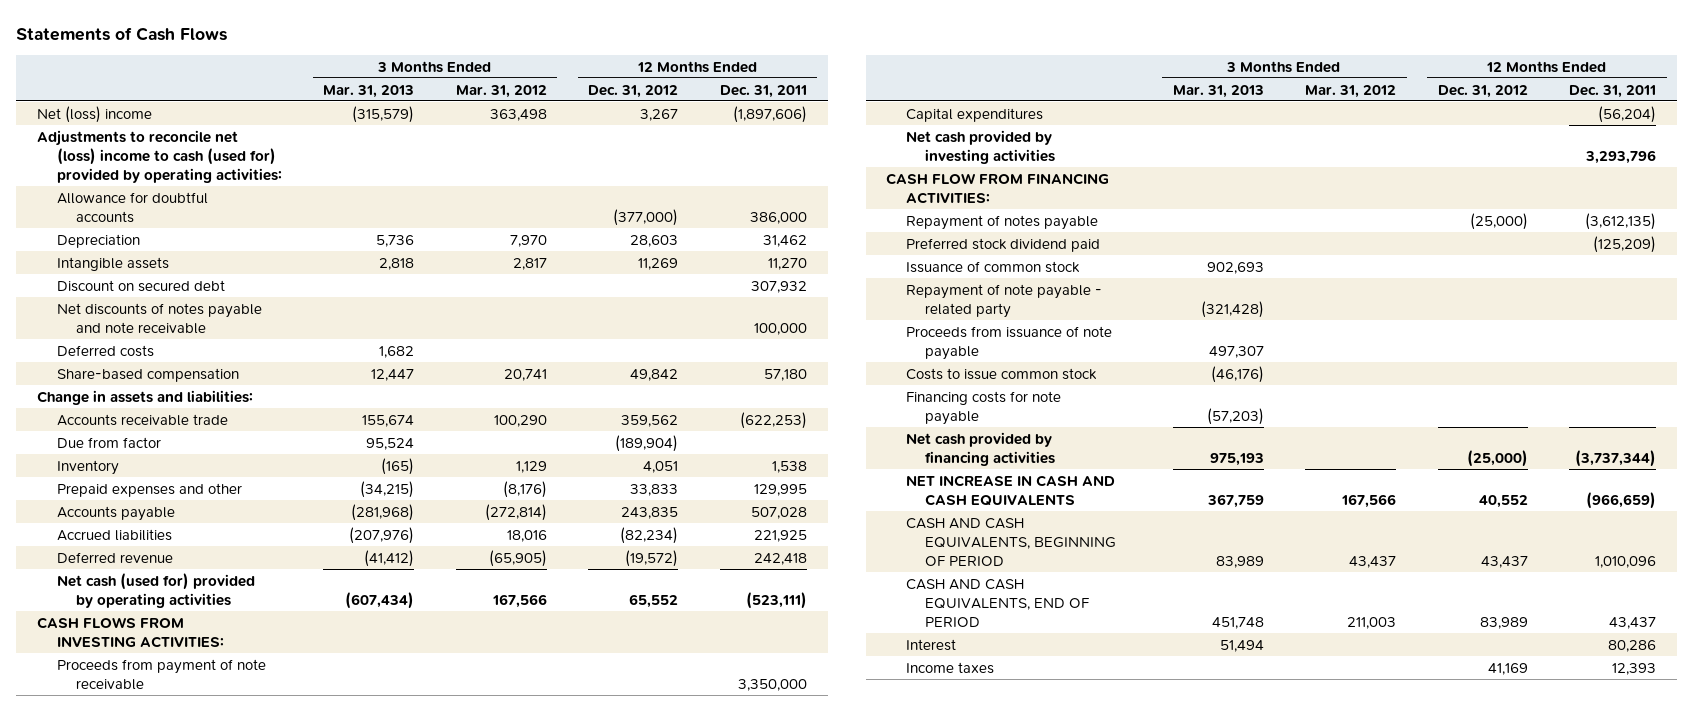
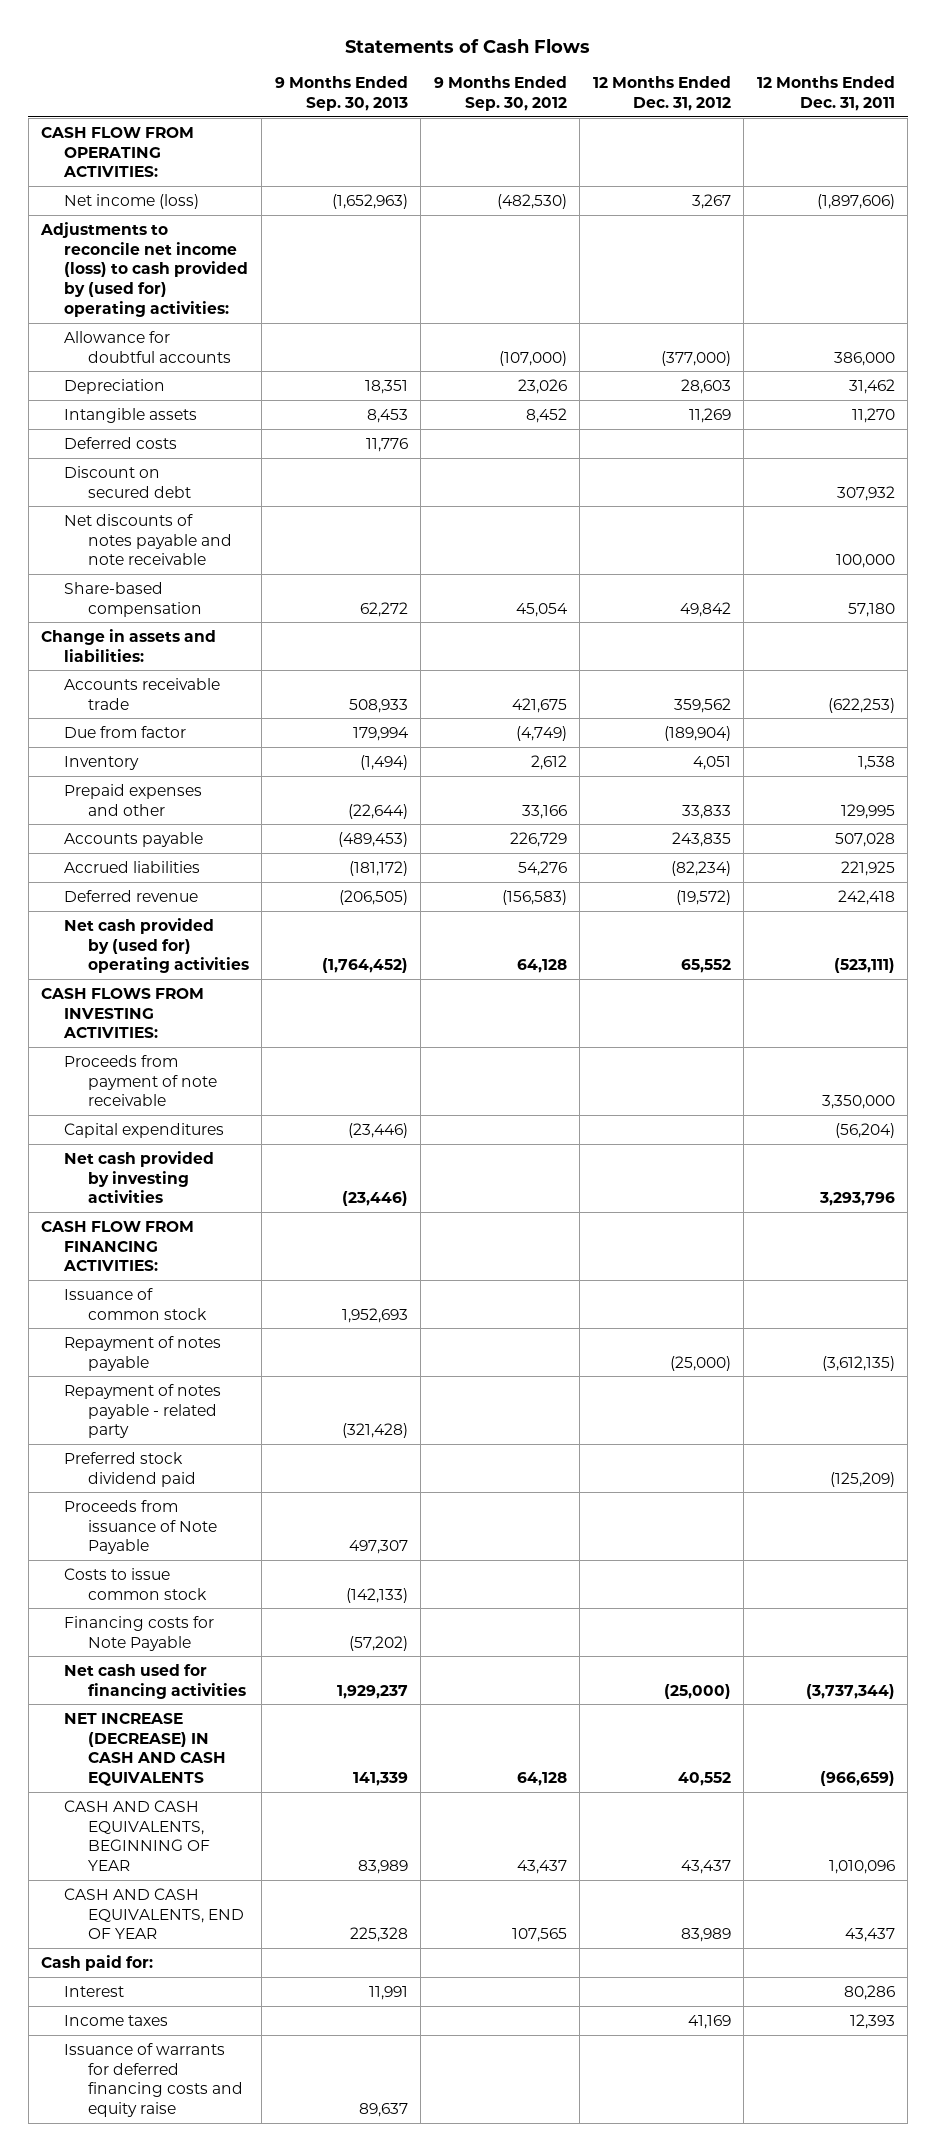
- | 3 Months Ended Mar. 31, 2013 | 3 Months Ended Mar. 31, 2012 | 12 Months Ended Dec. 31, 2012 | 12 Months Ended Dec. 31, 2011
+ | 9 Months Ended Sep. 30, 2013 | 9 Months Ended Sep. 30, 2012 | 12 Months Ended Dec. 31, 2012 | 12 Months Ended Dec. 31, 2011
- Net (loss) income | (315,579) | 363,498 | 3,267 | (1,897,606)
- Adjustments to reconcile net (loss) income to cash (used for) provided by operating activities:
+ CASH FLOW FROM OPERATING ACTIVITIES:
+ Net income (loss) | (1,652,963) | (482,530) | 3,267 | (1,897,606)
+ Adjustments to reconcile net income (loss) to cash provided by (used for) operating activities:
moved up: Deferred costs | 11,776 | | |
- Net cash (used for) provided by operating activities | (607,434) | 167,566 | 65,552 | (523,111)
+ Net cash provided by (used for) operating activities | (1,764,452) | 64,128 | 65,552 | (523,111)
moved up: Issuance of common stock | 1,952,693 | | |
+ Repayment of notes payable - related party | (321,428) | | |
- Repayment of note payable - related party | (321,428) | | |
- Proceeds from issuance of note payable | 497,307 | | |
+ Proceeds from issuance of Note Payable | 497,307 | | |
- Financing costs for note payable | (57,203) | | |
- Net cash provided by financing activities | 975,193 | | (25,000) | (3,737,344)
- NET INCREASE IN CASH AND CASH EQUIVALENTS | 367,759 | 167,566 | 40,552 | (966,659)
- CASH AND CASH EQUIVALENTS, BEGINNING OF PERIOD | 83,989 | 43,437 | 43,437 | 1,010,096
- CASH AND CASH EQUIVALENTS, END OF PERIOD | 451,748 | 211,003 | 83,989 | 43,437
+ Financing costs for Note Payable | (57,202) | | |
+ Net cash used for financing activities | 1,929,237 | | (25,000) | (3,737,344)
+ NET INCREASE (DECREASE) IN CASH AND CASH EQUIVALENTS | 141,339 | 64,128 | 40,552 | (966,659)
+ CASH AND CASH EQUIVALENTS, BEGINNING OF YEAR | 83,989 | 43,437 | 43,437 | 1,010,096
+ CASH AND CASH EQUIVALENTS, END OF YEAR | 225,328 | 107,565 | 83,989 | 43,437
+ Cash paid for:
+ Issuance of warrants for deferred financing costs and equity raise | 89,637 | | |

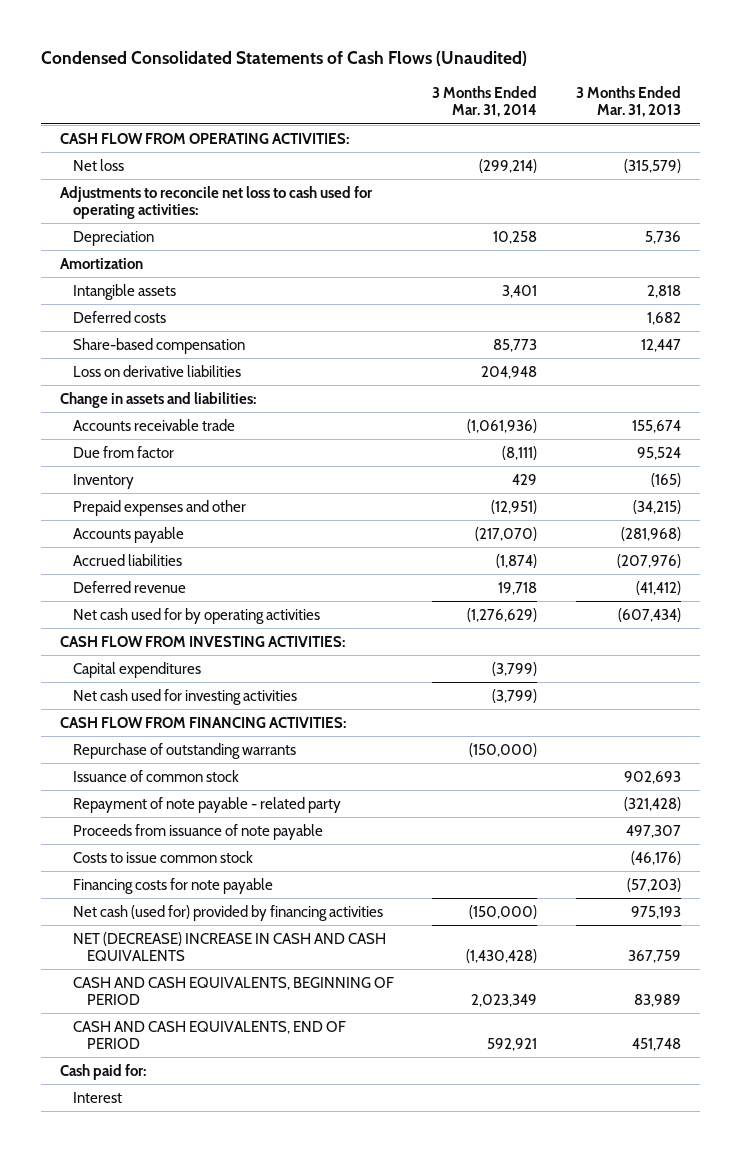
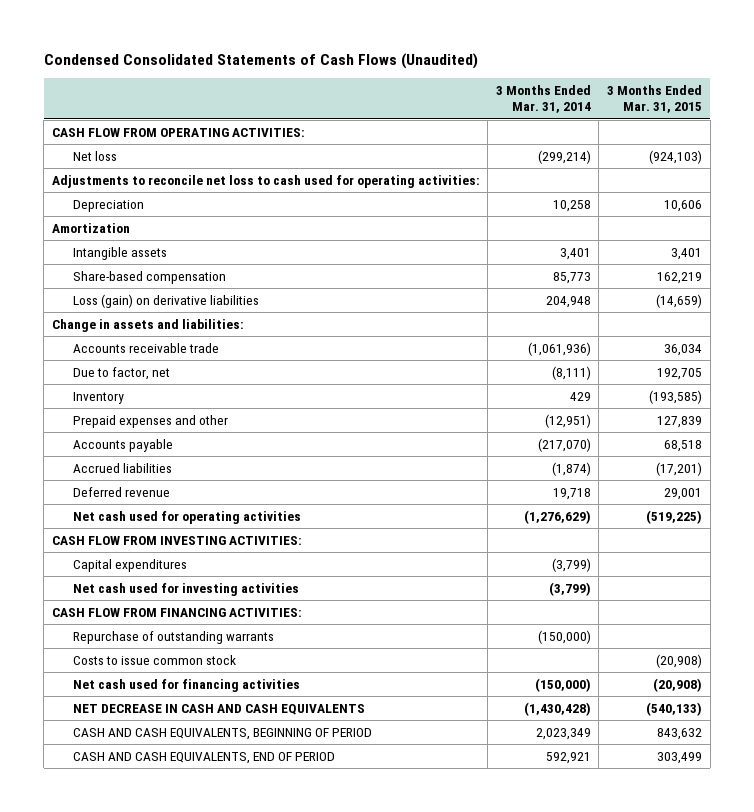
- | 3 Months Ended Mar. 31, 2014 | 3 Months Ended Mar. 31, 2013
+ | 3 Months Ended Mar. 31, 2014 | 3 Months Ended Mar. 31, 2015
- Deferred costs | | 1,682
- Loss on derivative liabilities | 204,948 |
+ Loss (gain) on derivative liabilities | 204,948 | (14,659)
- Due from factor | (8,111) | 95,524
+ Due to factor, net | (8,111) | 192,705
- Net cash used for by operating activities | (1,276,629) | (607,434)
+ Net cash used for operating activities | (1,276,629) | (519,225)
- Issuance of common stock | | 902,693
- Repayment of note payable - related party | | (321,428)
- Proceeds from issuance of note payable | | 497,307
- Financing costs for note payable | | (57,203)
- Net cash (used for) provided by financing activities | (150,000) | 975,193
- NET (DECREASE) INCREASE IN CASH AND CASH EQUIVALENTS | (1,430,428) | 367,759
+ Net cash used for financing activities | (150,000) | (20,908)
+ NET DECREASE IN CASH AND CASH EQUIVALENTS | (1,430,428) | (540,133)
- Cash paid for:
- Interest

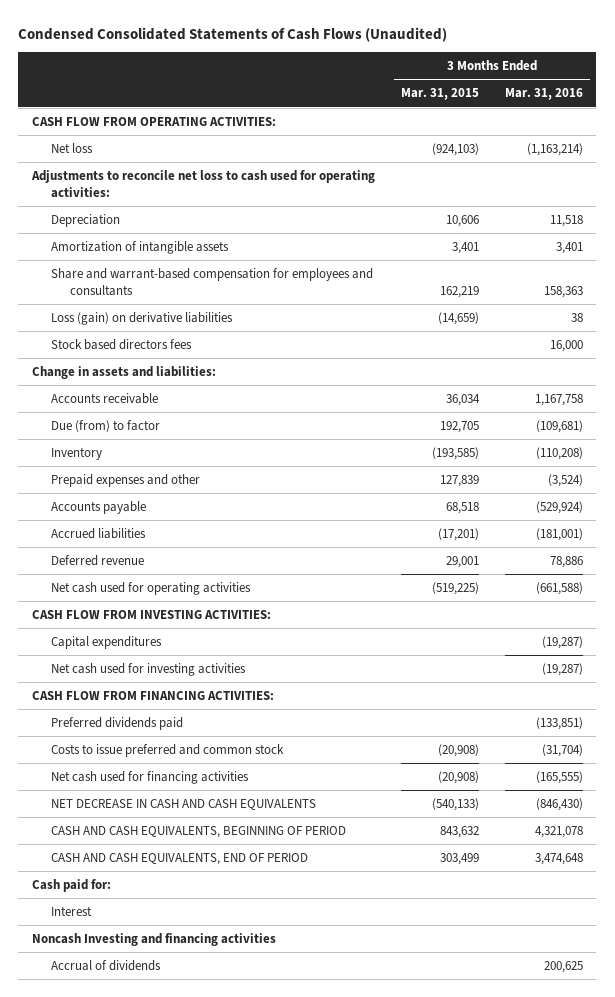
- | 3 Months Ended Mar. 31, 2014 | 3 Months Ended Mar. 31, 2015
+ | 3 Months Ended Mar. 31, 2015 | 3 Months Ended Mar. 31, 2016
- Amortization
- Intangible assets | 3,401 | 3,401
- Share-based compensation | 85,773 | 162,219
+ Amortization of intangible assets | 3,401 | 3,401
+ Share and warrant-based compensation for employees and consultants | 162,219 | 158,363
+ Stock based directors fees | | 16,000
- Accounts receivable trade | (1,061,936) | 36,034
- Due to factor, net | (8,111) | 192,705
+ Accounts receivable | 36,034 | 1,167,758
+ Due (from) to factor | 192,705 | (109,681)
- Repurchase of outstanding warrants | (150,000) |
- Costs to issue common stock | | (20,908)
+ Preferred dividends paid | | (133,851)
+ Costs to issue preferred and common stock | (20,908) | (31,704)
+ Cash paid for:
+ Interest
+ Noncash Investing and financing activities
+ Accrual of dividends | | 200,625

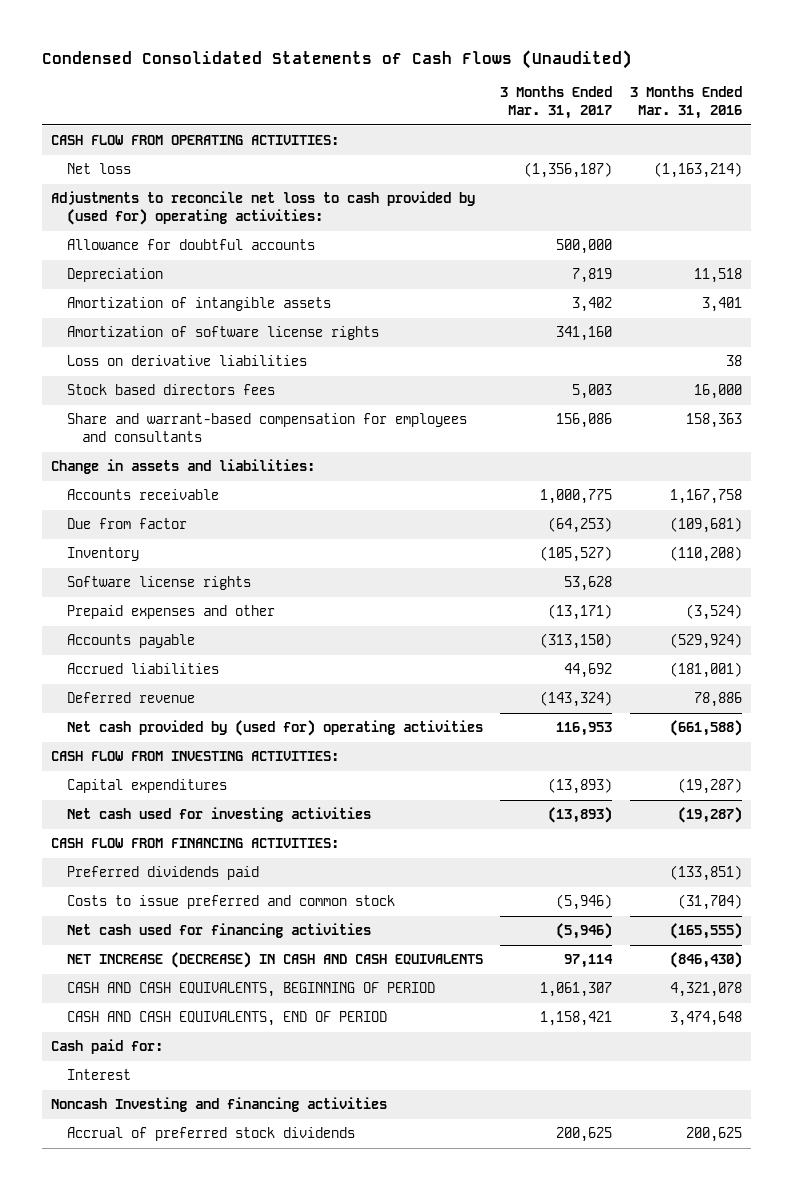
- | 3 Months Ended Mar. 31, 2015 | 3 Months Ended Mar. 31, 2016
+ | 3 Months Ended Mar. 31, 2017 | 3 Months Ended Mar. 31, 2016
- Adjustments to reconcile net loss to cash used for operating activities:
+ Adjustments to reconcile net loss to cash provided by (used for) operating activities:
+ Allowance for doubtful accounts | 500,000 |
- Loss (gain) on derivative liabilities | (14,659) | 38
+ Amortization of software license rights | 341,160 |
+ Loss on derivative liabilities | | 38
moved down: Share and warrant-based compensation for employees and consultants | 156,086 | 158,363
- Due (from) to factor | 192,705 | (109,681)
+ Due from factor | (64,253) | (109,681)
+ Software license rights | 53,628 |
- Net cash used for operating activities | (519,225) | (661,588)
+ Net cash provided by (used for) operating activities | 116,953 | (661,588)
- NET DECREASE IN CASH AND CASH EQUIVALENTS | (540,133) | (846,430)
+ NET INCREASE (DECREASE) IN CASH AND CASH EQUIVALENTS | 97,114 | (846,430)
- Accrual of dividends | | 200,625
+ Accrual of preferred stock dividends | 200,625 | 200,625

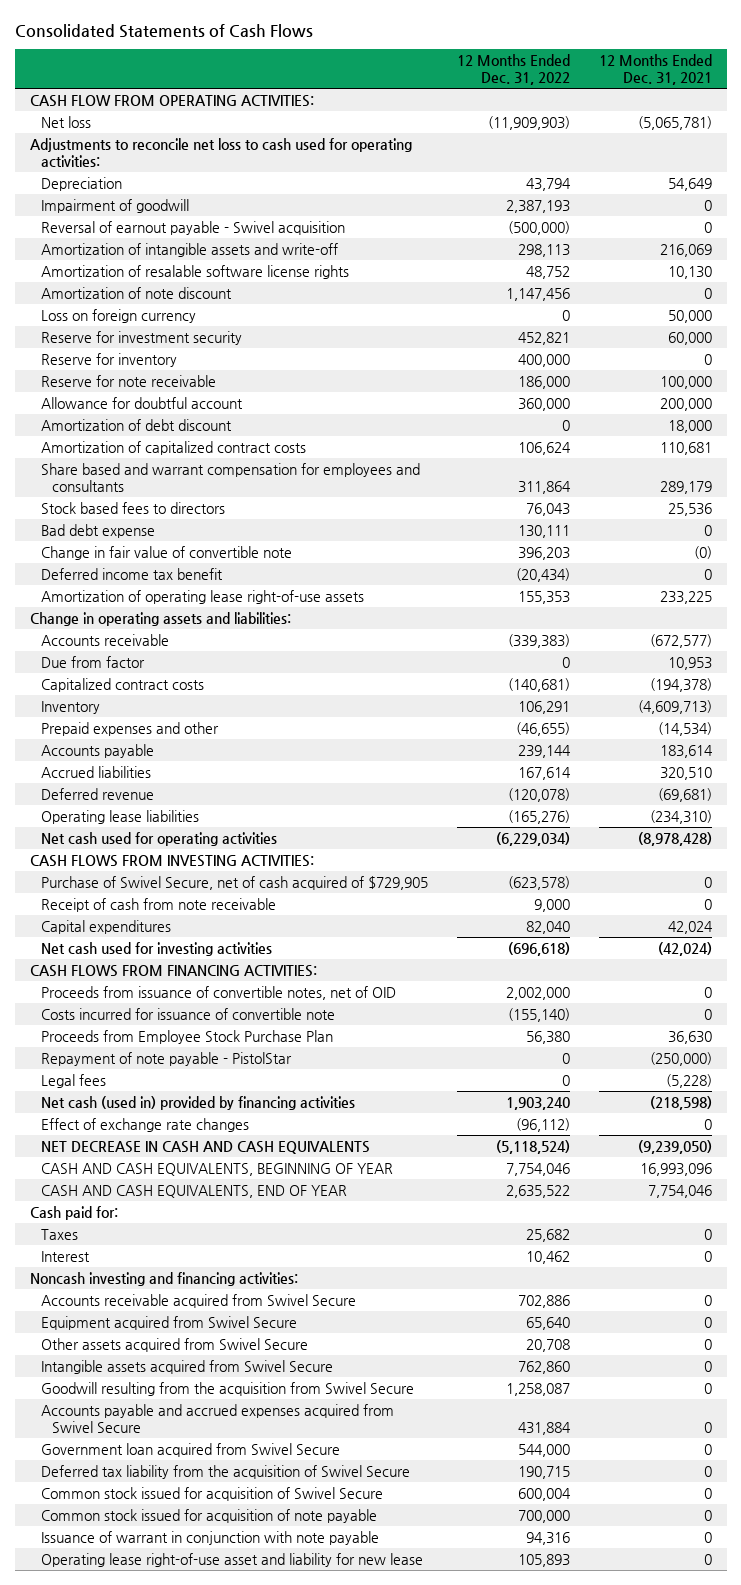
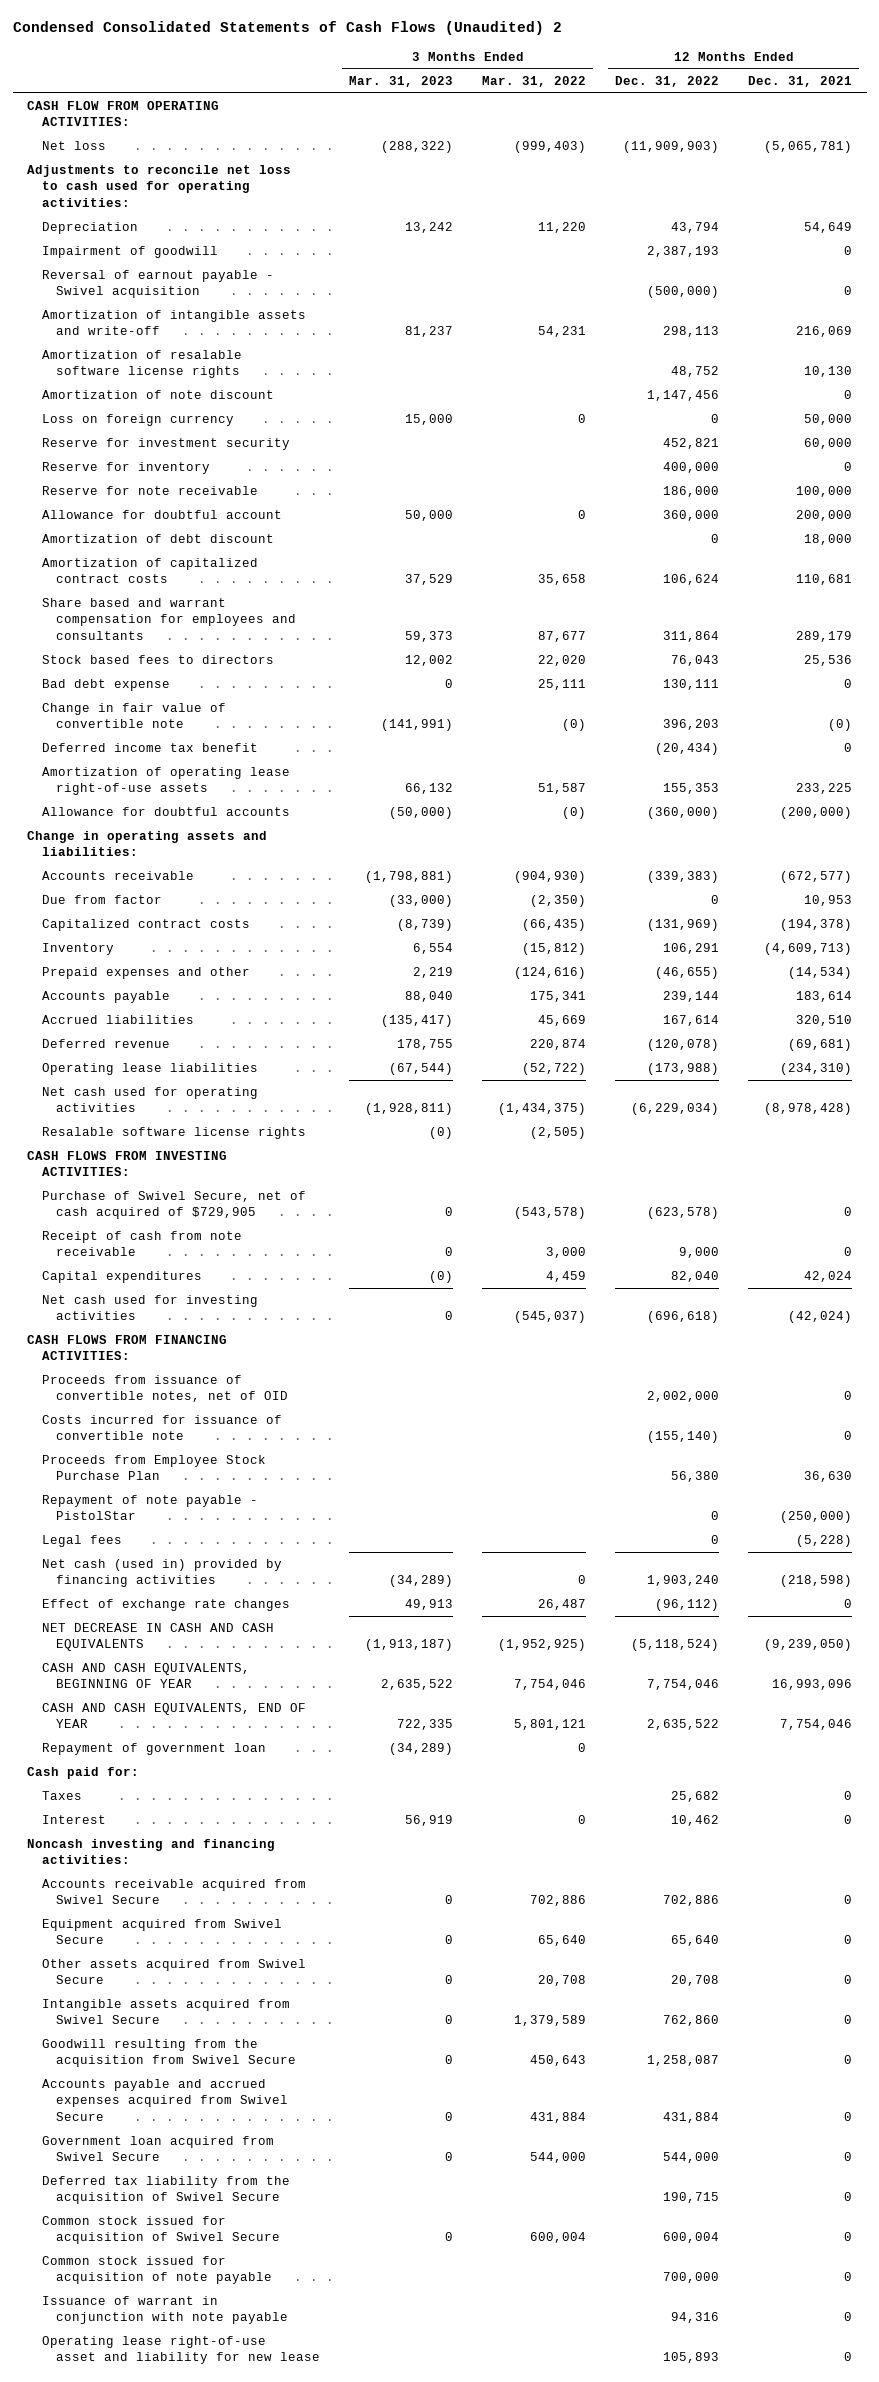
- Consolidated Statements of Cash Flows
+ Condensed Consolidated Statements of Cash Flows (Unaudited) 2
- | 12 Months Ended Dec. 31, 2022 | 12 Months Ended Dec. 31, 2021
+ | 3 Months Ended Mar. 31, 2023 | 3 Months Ended Mar. 31, 2022 | 12 Months Ended Dec. 31, 2022 | 12 Months Ended Dec. 31, 2021
+ Allowance for doubtful accounts | (50,000) | (0) | (360,000) | (200,000)
- Capitalized contract costs | (140,681) | (194,378)
+ Capitalized contract costs | (8,739) | (66,435) | (131,969) | (194,378)
- Operating lease liabilities | (165,276) | (234,310)
+ Operating lease liabilities | (67,544) | (52,722) | (173,988) | (234,310)
+ Resalable software license rights | (0) | (2,505) | |
+ Repayment of government loan | (34,289) | 0 | |

